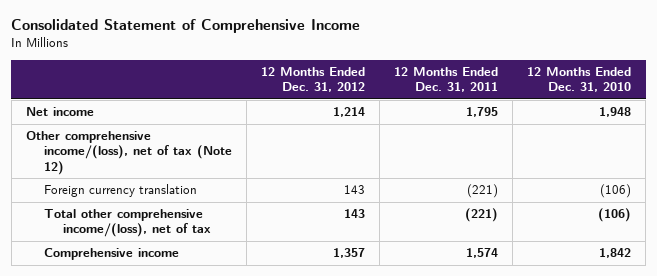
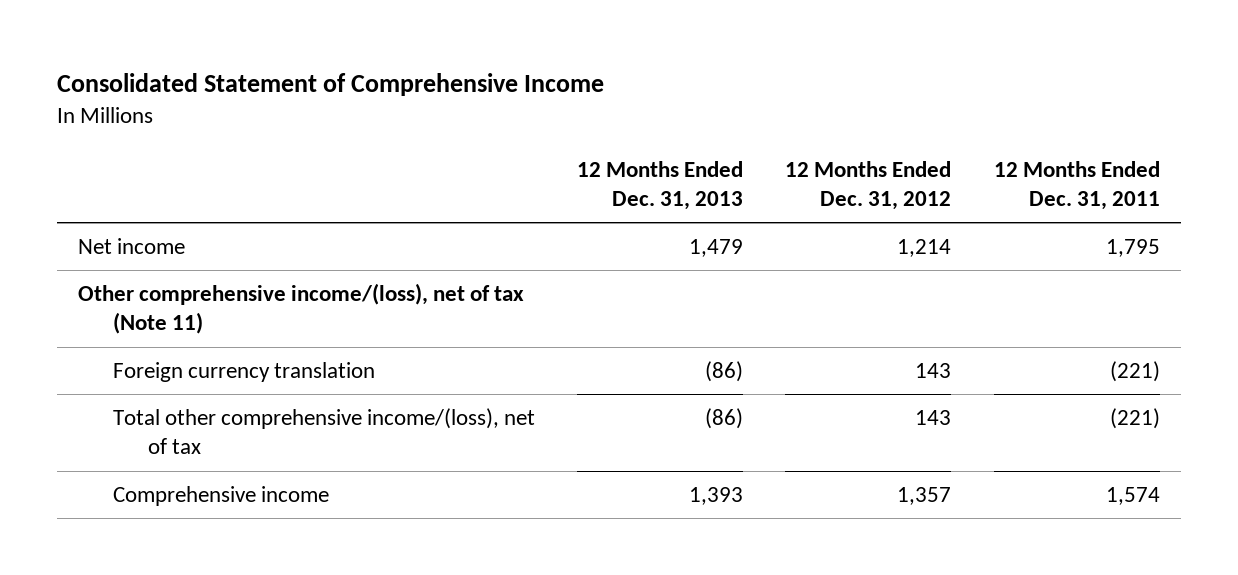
- | 12 Months Ended Dec. 31, 2012 | 12 Months Ended Dec. 31, 2011 | 12 Months Ended Dec. 31, 2010
+ | 12 Months Ended Dec. 31, 2013 | 12 Months Ended Dec. 31, 2012 | 12 Months Ended Dec. 31, 2011
- Other comprehensive income/(loss), net of tax (Note 12)
+ Other comprehensive income/(loss), net of tax (Note 11)

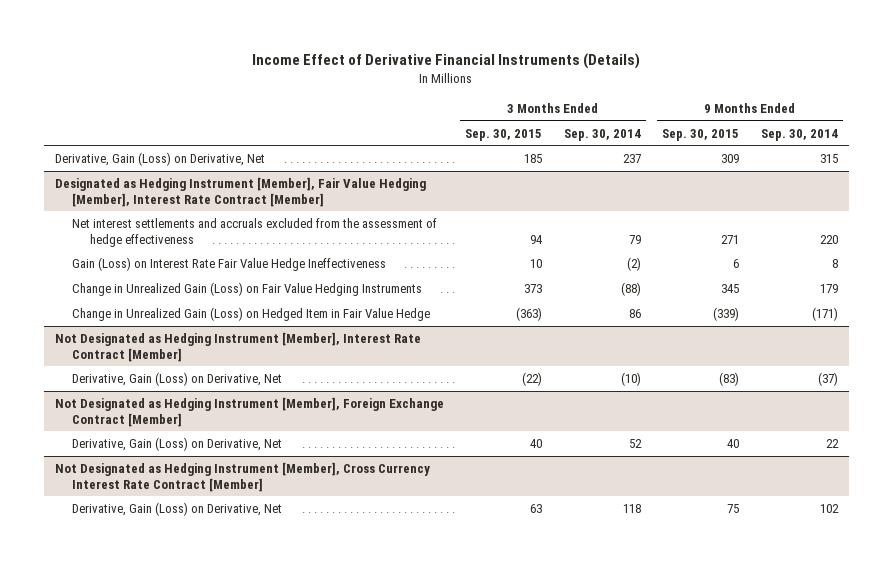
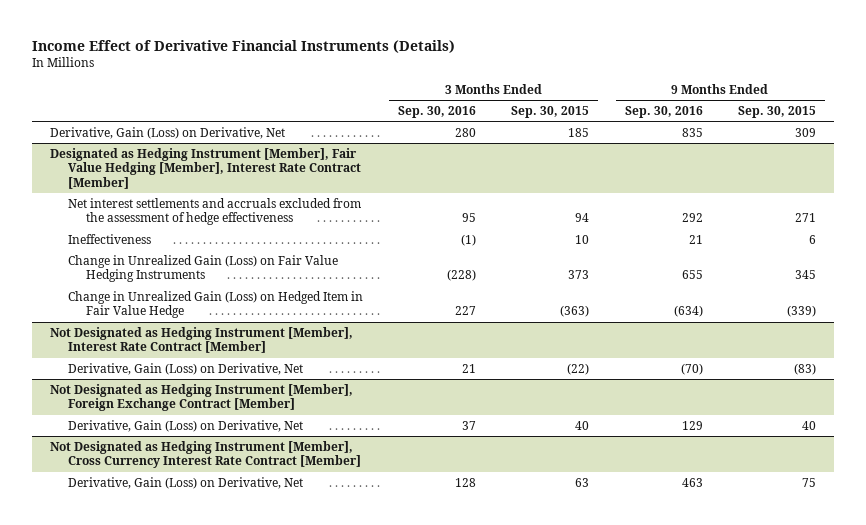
- | 3 Months Ended Sep. 30, 2015 | 3 Months Ended Sep. 30, 2014 | 9 Months Ended Sep. 30, 2015 | 9 Months Ended Sep. 30, 2014
+ | 3 Months Ended Sep. 30, 2016 | 3 Months Ended Sep. 30, 2015 | 9 Months Ended Sep. 30, 2016 | 9 Months Ended Sep. 30, 2015
@ Designated as Hedging Instrument [Member], Fair Value Hedging [Member], Interest Rate Contract [Member]
- Gain (Loss) on Interest Rate Fair Value Hedge Ineffectiveness | 10 | (2) | 6 | 8
+ Ineffectiveness | (1) | 10 | 21 | 6

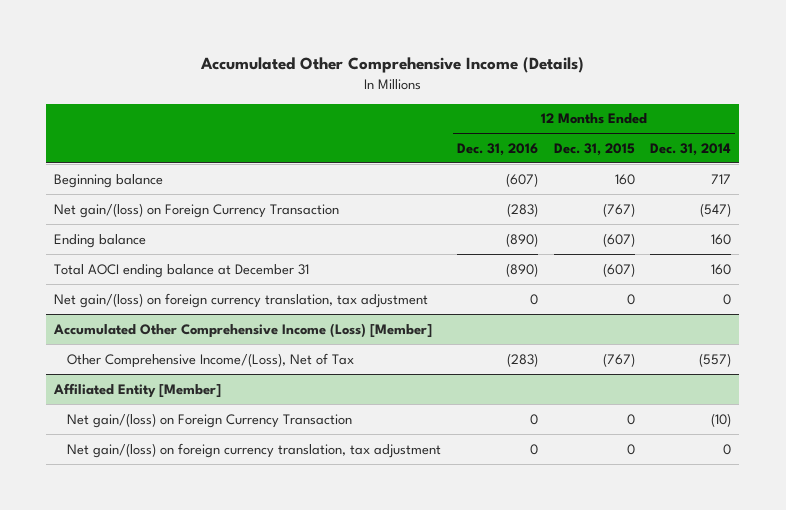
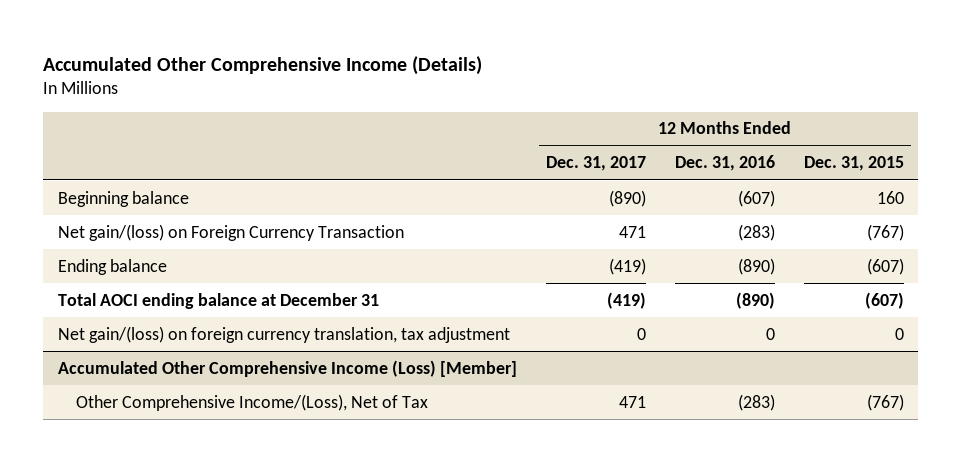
- | 12 Months Ended Dec. 31, 2016 | 12 Months Ended Dec. 31, 2015 | 12 Months Ended Dec. 31, 2014
+ | 12 Months Ended Dec. 31, 2017 | 12 Months Ended Dec. 31, 2016 | 12 Months Ended Dec. 31, 2015
- Affiliated Entity [Member]
- Net gain/(loss) on Foreign Currency Transaction | 0 | 0 | (10)
- Net gain/(loss) on foreign currency translation, tax adjustment | 0 | 0 | 0

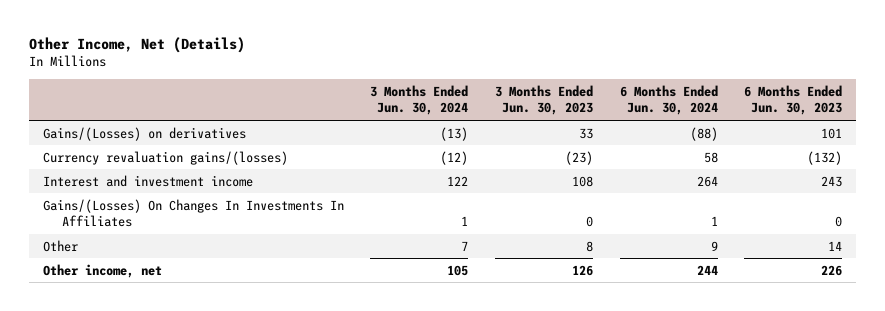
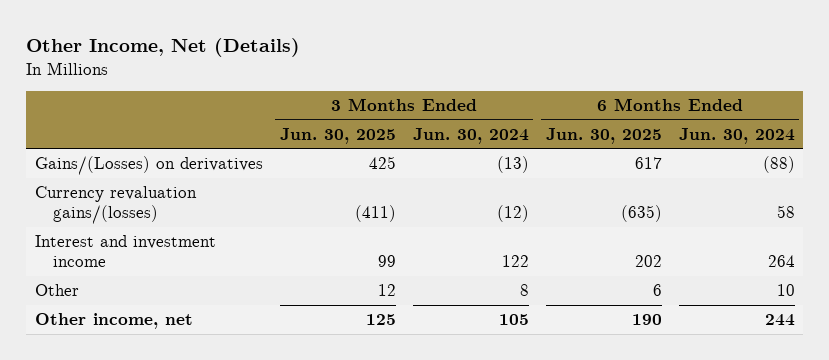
- | 3 Months Ended Jun. 30, 2024 | 3 Months Ended Jun. 30, 2023 | 6 Months Ended Jun. 30, 2024 | 6 Months Ended Jun. 30, 2023
+ | 3 Months Ended Jun. 30, 2025 | 3 Months Ended Jun. 30, 2024 | 6 Months Ended Jun. 30, 2025 | 6 Months Ended Jun. 30, 2024
- Gains/(Losses) On Changes In Investments In Affiliates | 1 | 0 | 1 | 0
- Other | 7 | 8 | 9 | 14
+ Other | 12 | 8 | 6 | 10

